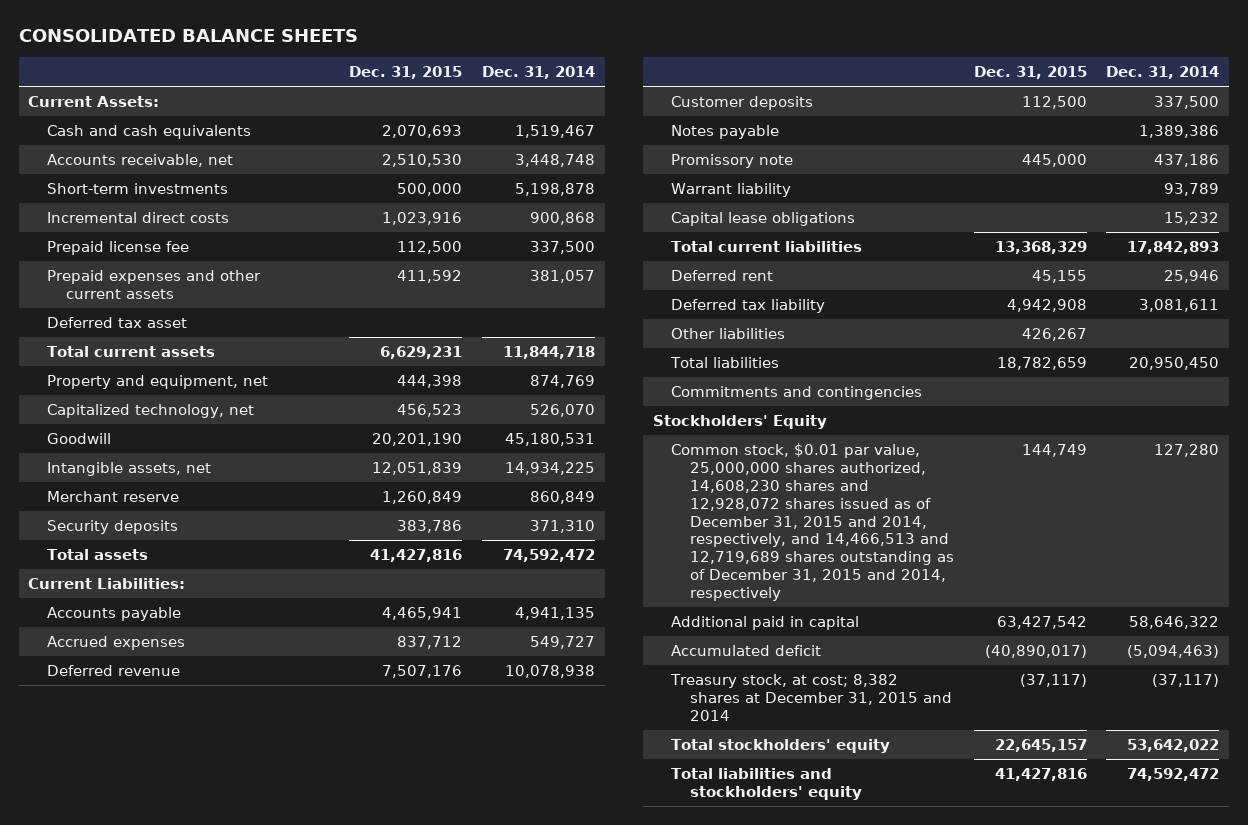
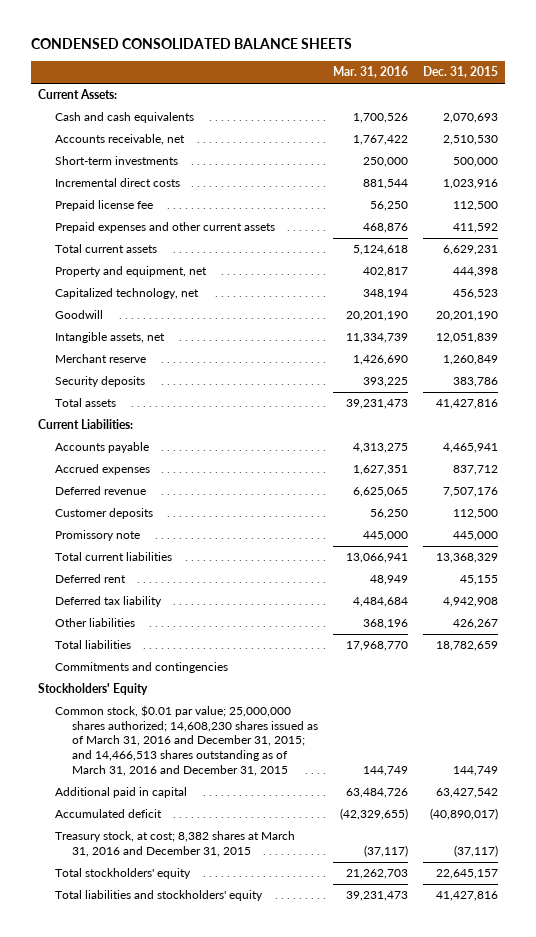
- CONSOLIDATED BALANCE SHEETS
+ CONDENSED CONSOLIDATED BALANCE SHEETS
- | Dec. 31, 2015 | Dec. 31, 2014
+ | Mar. 31, 2016 | Dec. 31, 2015
- Deferred tax asset
- Notes payable | | 1,389,386
- Warrant liability | | 93,789
- Capital lease obligations | | 15,232
- Common stock, $0.01 par value, 25,000,000 shares authorized, 14,608,230 shares and 12,928,072 shares issued as of December 31, 2015 and 2014, respectively, and 14,466,513 and 12,719,689 shares outstanding as of December 31, 2015 and 2014, respectively | 144,749 | 127,280
+ Common stock, $0.01 par value; 25,000,000 shares authorized; 14,608,230 shares issued as of March 31, 2016 and December 31, 2015; and 14,466,513 shares outstanding as of March 31, 2016 and December 31, 2015 | 144,749 | 144,749
- Treasury stock, at cost; 8,382 shares at December 31, 2015 and 2014 | (37,117) | (37,117)
+ Treasury stock, at cost; 8,382 shares at March 31, 2016 and December 31, 2015 | (37,117) | (37,117)

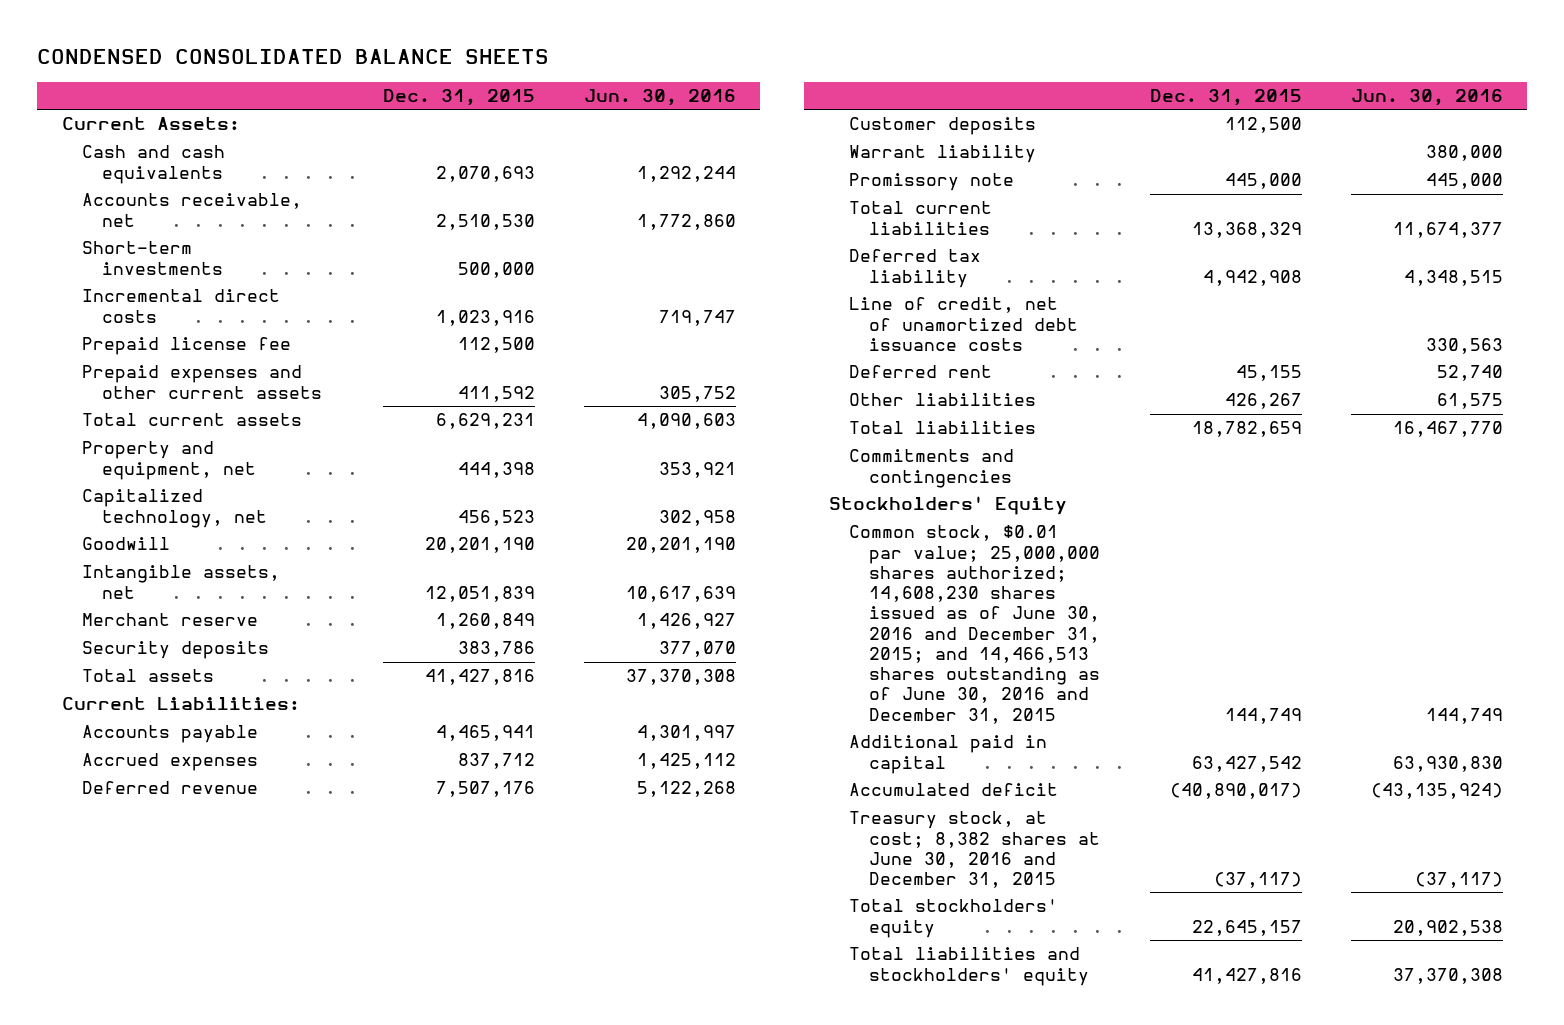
- | Mar. 31, 2016 | Dec. 31, 2015
+ | Dec. 31, 2015 | Jun. 30, 2016
+ Warrant liability | | 380,000
+ Line of credit, net of unamortized debt issuance costs | | 330,563
moved down: Deferred rent | 45,155 | 52,740
- Common stock, $0.01 par value; 25,000,000 shares authorized; 14,608,230 shares issued as of March 31, 2016 and December 31, 2015; and 14,466,513 shares outstanding as of March 31, 2016 and December 31, 2015 | 144,749 | 144,749
+ Common stock, $0.01 par value; 25,000,000 shares authorized; 14,608,230 shares issued as of June 30, 2016 and December 31, 2015; and 14,466,513 shares outstanding as of June 30, 2016 and December 31, 2015 | 144,749 | 144,749
- Treasury stock, at cost; 8,382 shares at March 31, 2016 and December 31, 2015 | (37,117) | (37,117)
+ Treasury stock, at cost; 8,382 shares at June 30, 2016 and December 31, 2015 | (37,117) | (37,117)

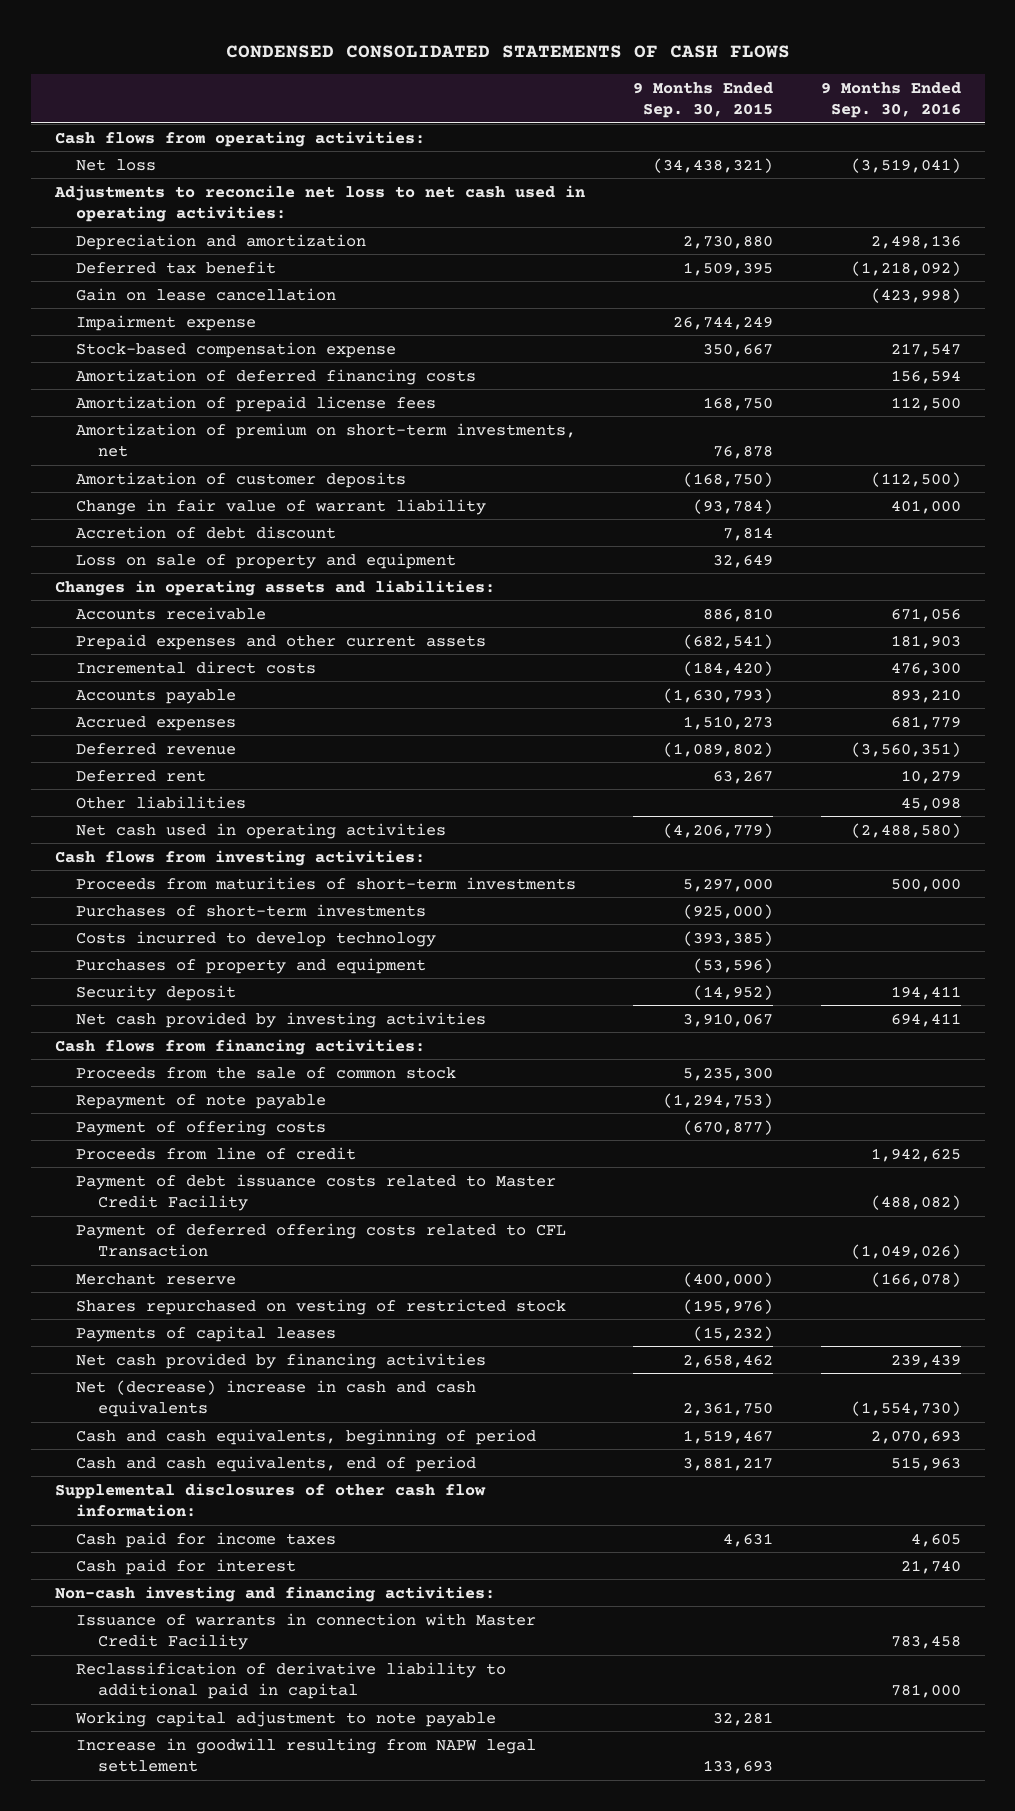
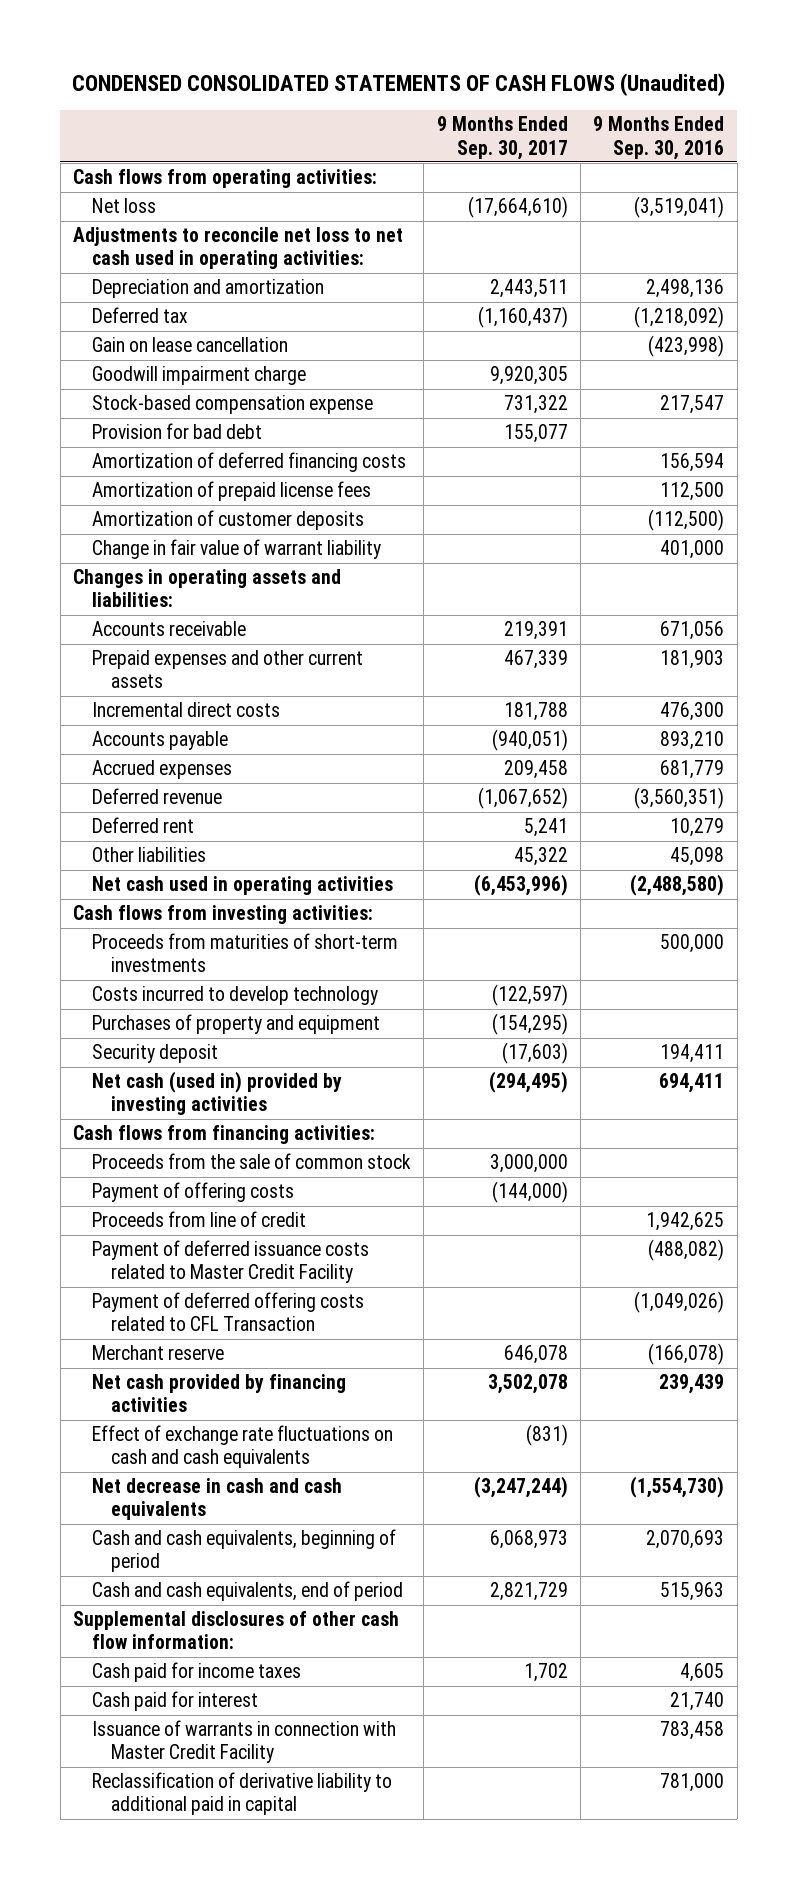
- CONDENSED CONSOLIDATED STATEMENTS OF CASH FLOWS
+ CONDENSED CONSOLIDATED STATEMENTS OF CASH FLOWS (Unaudited)
- | 9 Months Ended Sep. 30, 2015 | 9 Months Ended Sep. 30, 2016
+ | 9 Months Ended Sep. 30, 2017 | 9 Months Ended Sep. 30, 2016
- Deferred tax benefit | 1,509,395 | (1,218,092)
+ Deferred tax | (1,160,437) | (1,218,092)
- Impairment expense | 26,744,249 |
+ Goodwill impairment charge | 9,920,305 |
+ Provision for bad debt | 155,077 |
- Amortization of premium on short-term investments, net | 76,878 |
- Accretion of debt discount | 7,814 |
- Loss on sale of property and equipment | 32,649 |
- Purchases of short-term investments | (925,000) |
- Net cash provided by investing activities | 3,910,067 | 694,411
+ Net cash (used in) provided by investing activities | (294,495) | 694,411
- Repayment of note payable | (1,294,753) |
- Payment of debt issuance costs related to Master Credit Facility | | (488,082)
+ Payment of deferred issuance costs related to Master Credit Facility | | (488,082)
- Shares repurchased on vesting of restricted stock | (195,976) |
- Payments of capital leases | (15,232) |
- Net (decrease) increase in cash and cash equivalents | 2,361,750 | (1,554,730)
+ Effect of exchange rate fluctuations on cash and cash equivalents | (831) |
+ Net decrease in cash and cash equivalents | (3,247,244) | (1,554,730)
- Non-cash investing and financing activities:
- Working capital adjustment to note payable | 32,281 |
- Increase in goodwill resulting from NAPW legal settlement | 133,693 |

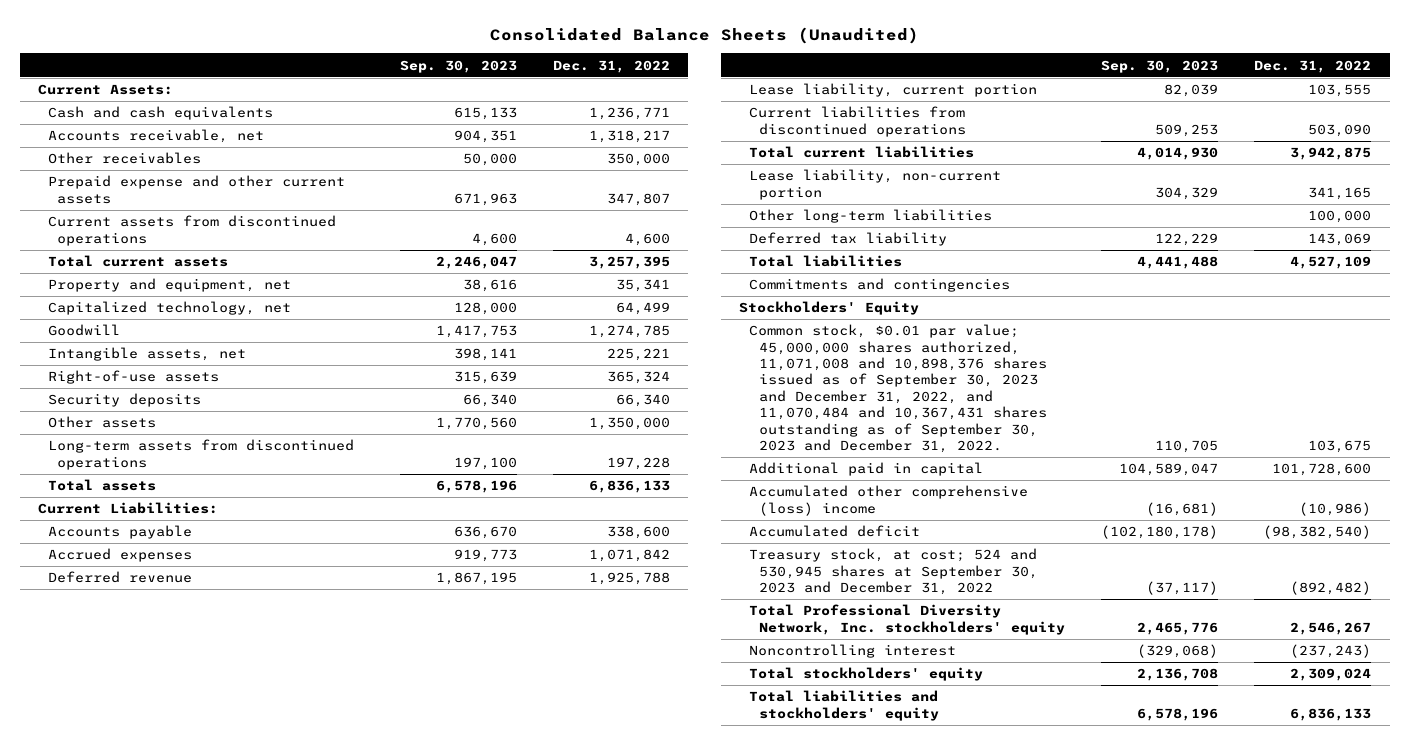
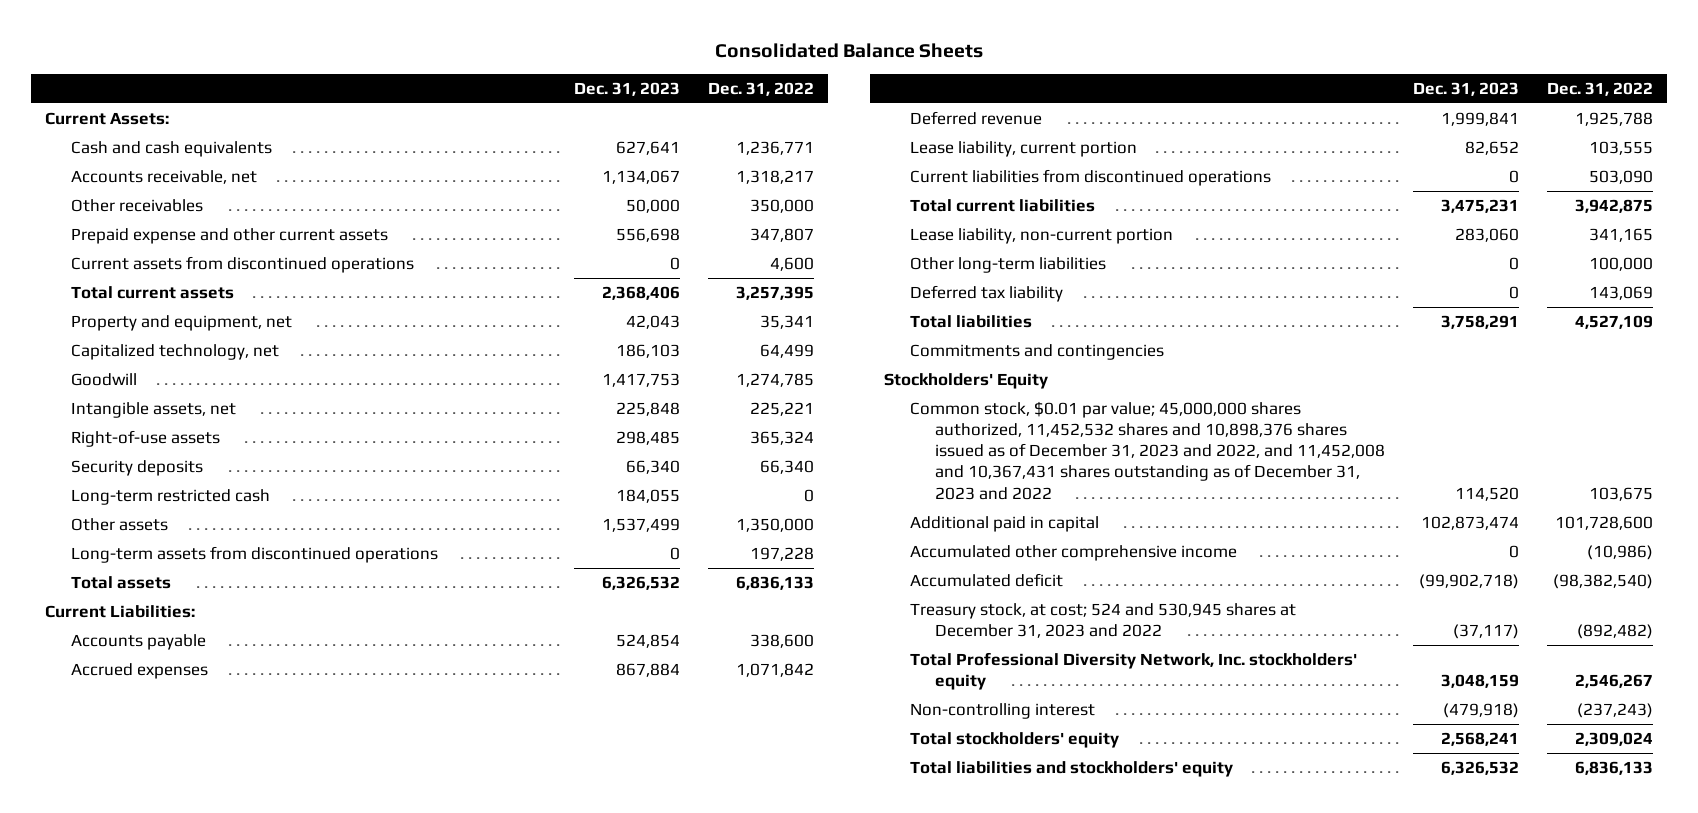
- Consolidated Balance Sheets (Unaudited)
+ Consolidated Balance Sheets
- | Sep. 30, 2023 | Dec. 31, 2022
+ | Dec. 31, 2023 | Dec. 31, 2022
+ Long-term restricted cash | 184,055 | 0
- Common stock, $0.01 par value; 45,000,000 shares authorized, 11,071,008 and 10,898,376 shares issued as of September 30, 2023 and December 31, 2022, and 11,070,484 and 10,367,431 shares outstanding as of September 30, 2023 and December 31, 2022. | 110,705 | 103,675
+ Common stock, $0.01 par value; 45,000,000 shares authorized, 11,452,532 shares and 10,898,376 shares issued as of December 31, 2023 and 2022, and 11,452,008 and 10,367,431 shares outstanding as of December 31, 2023 and 2022 | 114,520 | 103,675
- Accumulated other comprehensive (loss) income | (16,681) | (10,986)
+ Accumulated other comprehensive income | 0 | (10,986)
- Treasury stock, at cost; 524 and 530,945 shares at September 30, 2023 and December 31, 2022 | (37,117) | (892,482)
+ Treasury stock, at cost; 524 and 530,945 shares at December 31, 2023 and 2022 | (37,117) | (892,482)
- Noncontrolling interest | (329,068) | (237,243)
+ Non-controlling interest | (479,918) | (237,243)

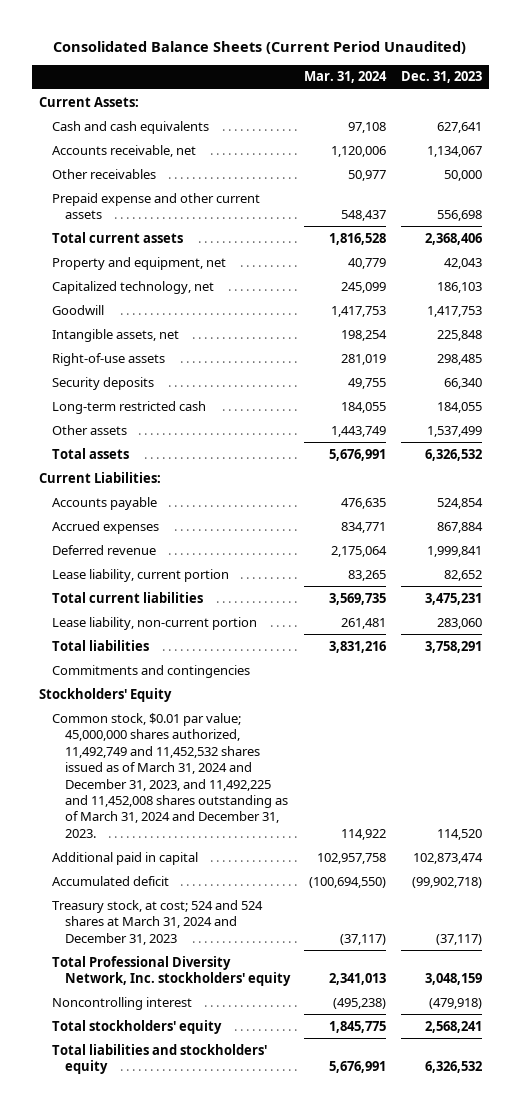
- Consolidated Balance Sheets
+ Consolidated Balance Sheets (Current Period Unaudited)
- | Dec. 31, 2023 | Dec. 31, 2022
+ | Mar. 31, 2024 | Dec. 31, 2023
- Current assets from discontinued operations | 0 | 4,600
- Long-term assets from discontinued operations | 0 | 197,228
- Current liabilities from discontinued operations | 0 | 503,090
- Other long-term liabilities | 0 | 100,000
- Deferred tax liability | 0 | 143,069
- Common stock, $0.01 par value; 45,000,000 shares authorized, 11,452,532 shares and 10,898,376 shares issued as of December 31, 2023 and 2022, and 11,452,008 and 10,367,431 shares outstanding as of December 31, 2023 and 2022 | 114,520 | 103,675
+ Common stock, $0.01 par value; 45,000,000 shares authorized, 11,492,749 and 11,452,532 shares issued as of March 31, 2024 and December 31, 2023, and 11,492,225 and 11,452,008 shares outstanding as of March 31, 2024 and December 31, 2023. | 114,922 | 114,520
- Accumulated other comprehensive income | 0 | (10,986)
- Treasury stock, at cost; 524 and 530,945 shares at December 31, 2023 and 2022 | (37,117) | (892,482)
+ Treasury stock, at cost; 524 and 524 shares at March 31, 2024 and December 31, 2023 | (37,117) | (37,117)
- Non-controlling interest | (479,918) | (237,243)
+ Noncontrolling interest | (495,238) | (479,918)

